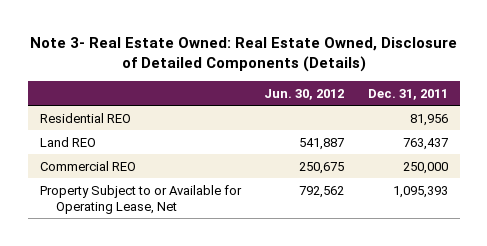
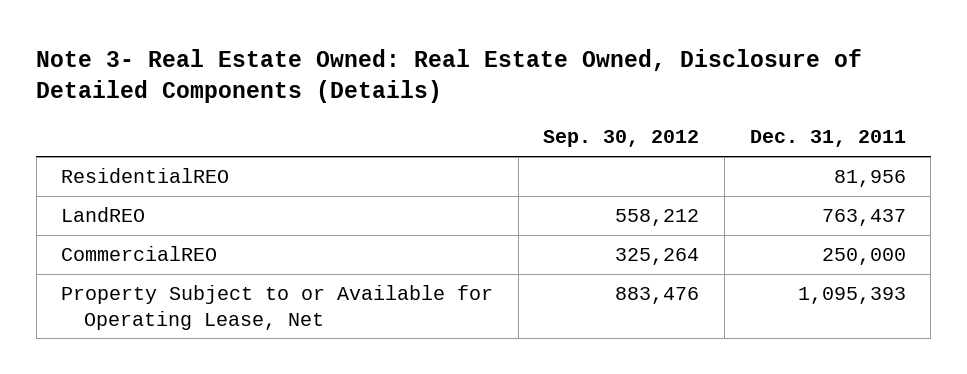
- | Jun. 30, 2012 | Dec. 31, 2011
+ | Sep. 30, 2012 | Dec. 31, 2011
- Residential REO | | 81,956
- Land REO | 541,887 | 763,437
- Commercial REO | 250,675 | 250,000
+ ResidentialREO | | 81,956
+ LandREO | 558,212 | 763,437
+ CommercialREO | 325,264 | 250,000

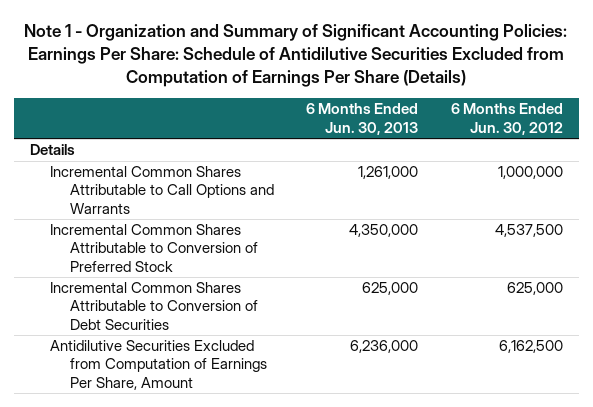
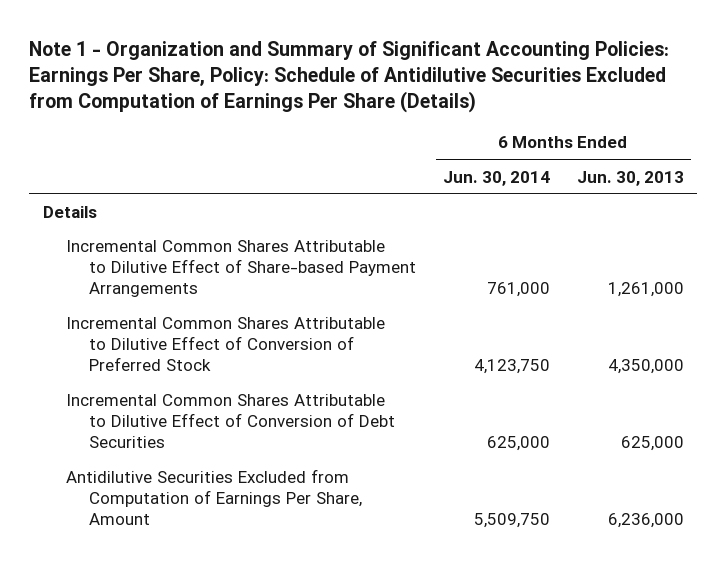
- Note 1 - Organization and Summary of Significant Accounting Policies: Earnings Per Share: Schedule of Antidilutive Securities Excluded from Computation of Earnings Per Share (Details)
+ Note 1 - Organization and Summary of Significant Accounting Policies: Earnings Per Share, Policy: Schedule of Antidilutive Securities Excluded from Computation of Earnings Per Share (Details)
- | 6 Months Ended Jun. 30, 2013 | 6 Months Ended Jun. 30, 2012
+ | 6 Months Ended Jun. 30, 2014 | 6 Months Ended Jun. 30, 2013
- Incremental Common Shares Attributable to Call Options and Warrants | 1,261,000 | 1,000,000
- Incremental Common Shares Attributable to Conversion of Preferred Stock | 4,350,000 | 4,537,500
- Incremental Common Shares Attributable to Conversion of Debt Securities | 625,000 | 625,000
+ Incremental Common Shares Attributable to Dilutive Effect of Share-based Payment Arrangements | 761,000 | 1,261,000
+ Incremental Common Shares Attributable to Dilutive Effect of Conversion of Preferred Stock | 4,123,750 | 4,350,000
+ Incremental Common Shares Attributable to Dilutive Effect of Conversion of Debt Securities | 625,000 | 625,000

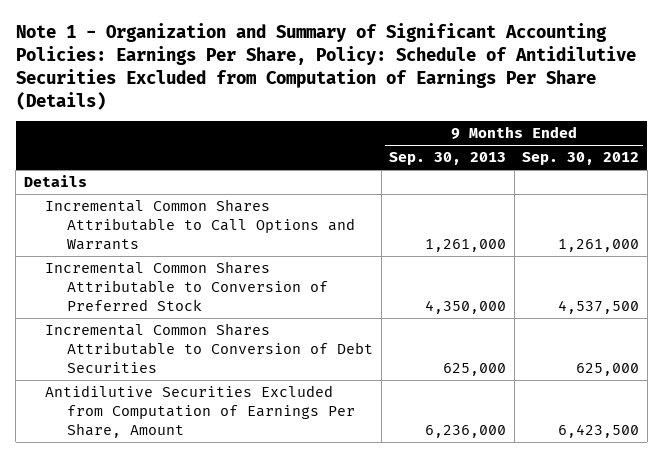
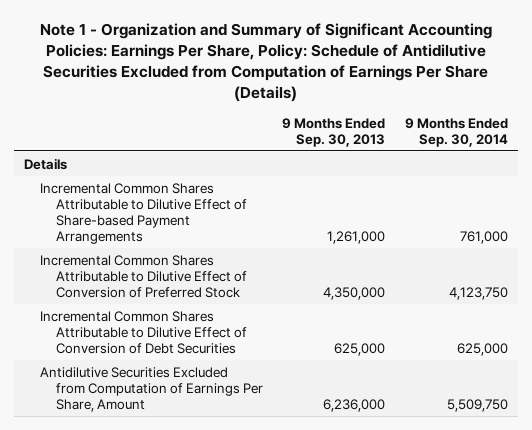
- | 9 Months Ended Sep. 30, 2013 | 9 Months Ended Sep. 30, 2012
+ | 9 Months Ended Sep. 30, 2013 | 9 Months Ended Sep. 30, 2014
- Incremental Common Shares Attributable to Call Options and Warrants | 1,261,000 | 1,261,000
- Incremental Common Shares Attributable to Conversion of Preferred Stock | 4,350,000 | 4,537,500
- Incremental Common Shares Attributable to Conversion of Debt Securities | 625,000 | 625,000
+ Incremental Common Shares Attributable to Dilutive Effect of Share-based Payment Arrangements | 1,261,000 | 761,000
+ Incremental Common Shares Attributable to Dilutive Effect of Conversion of Preferred Stock | 4,350,000 | 4,123,750
+ Incremental Common Shares Attributable to Dilutive Effect of Conversion of Debt Securities | 625,000 | 625,000

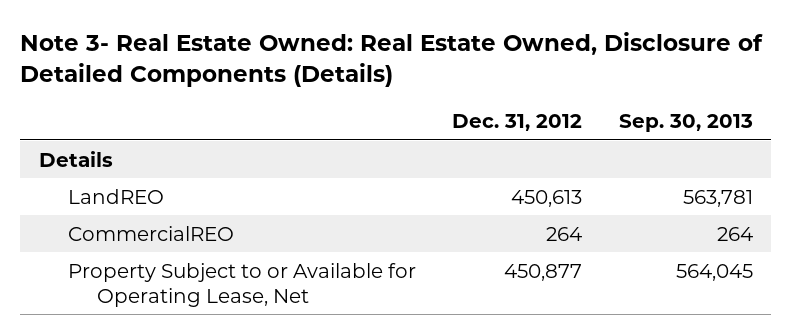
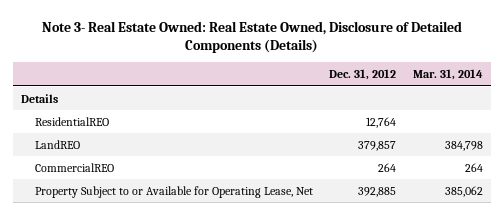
- | Dec. 31, 2012 | Sep. 30, 2013
+ | Dec. 31, 2012 | Mar. 31, 2014
- LandREO | 450,613 | 563,781
+ ResidentialREO | 12,764 |
+ LandREO | 379,857 | 384,798
- Property Subject to or Available for Operating Lease, Net | 450,877 | 564,045
+ Property Subject to or Available for Operating Lease, Net | 392,885 | 385,062

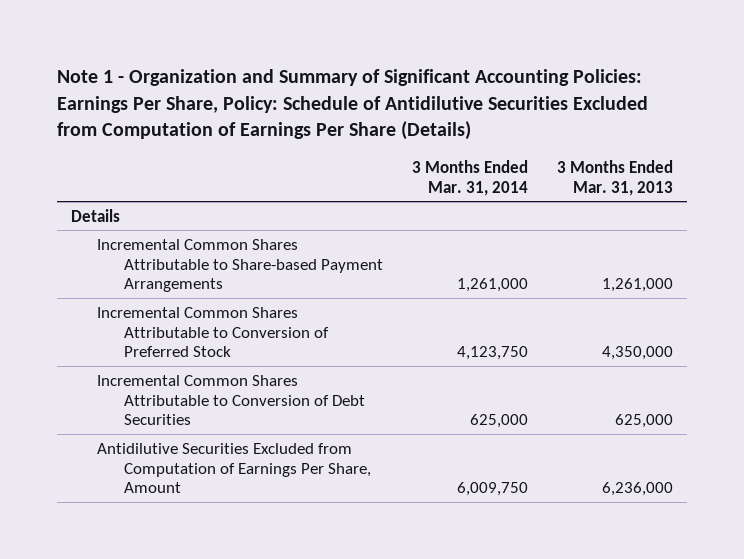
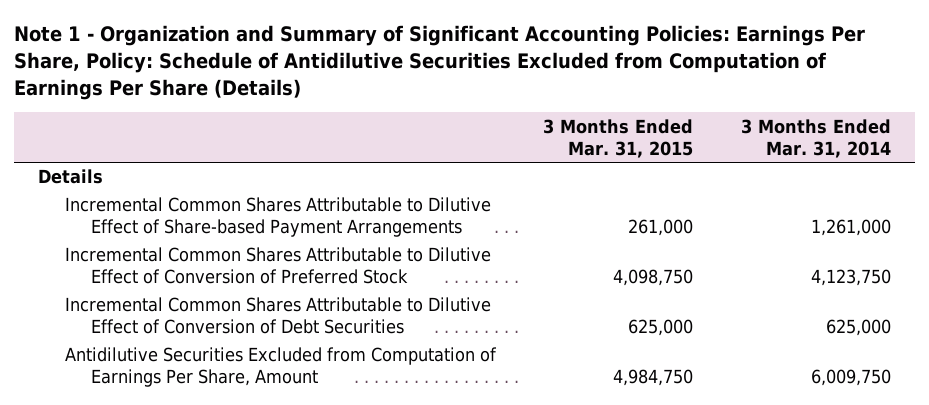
- | 3 Months Ended Mar. 31, 2014 | 3 Months Ended Mar. 31, 2013
+ | 3 Months Ended Mar. 31, 2015 | 3 Months Ended Mar. 31, 2014
- Incremental Common Shares Attributable to Share-based Payment Arrangements | 1,261,000 | 1,261,000
- Incremental Common Shares Attributable to Conversion of Preferred Stock | 4,123,750 | 4,350,000
- Incremental Common Shares Attributable to Conversion of Debt Securities | 625,000 | 625,000
+ Incremental Common Shares Attributable to Dilutive Effect of Share-based Payment Arrangements | 261,000 | 1,261,000
+ Incremental Common Shares Attributable to Dilutive Effect of Conversion of Preferred Stock | 4,098,750 | 4,123,750
+ Incremental Common Shares Attributable to Dilutive Effect of Conversion of Debt Securities | 625,000 | 625,000

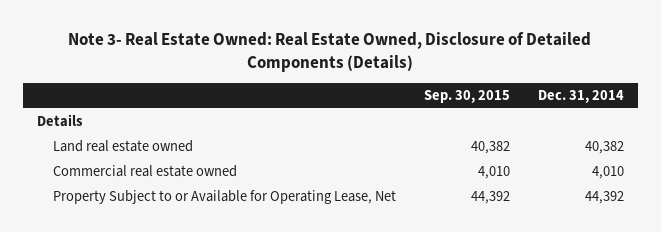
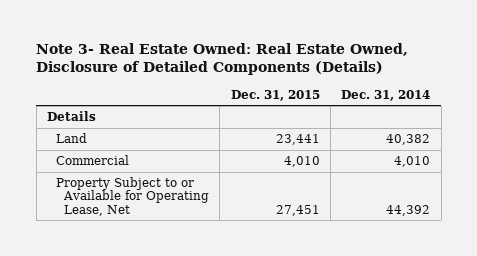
- | Sep. 30, 2015 | Dec. 31, 2014
+ | Dec. 31, 2015 | Dec. 31, 2014
- Land real estate owned | 40,382 | 40,382
- Commercial real estate owned | 4,010 | 4,010
+ Land | 23,441 | 40,382
+ Commercial | 4,010 | 4,010

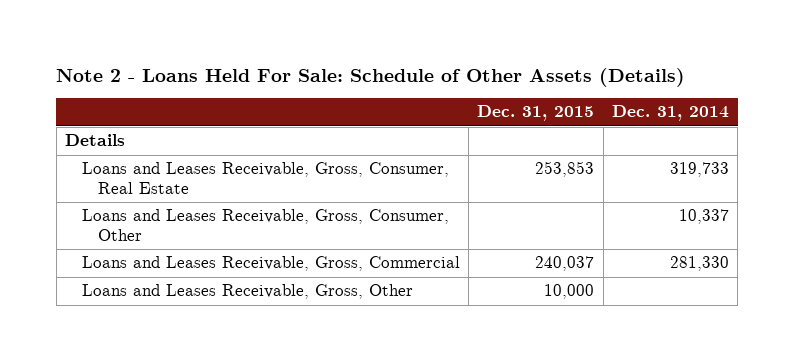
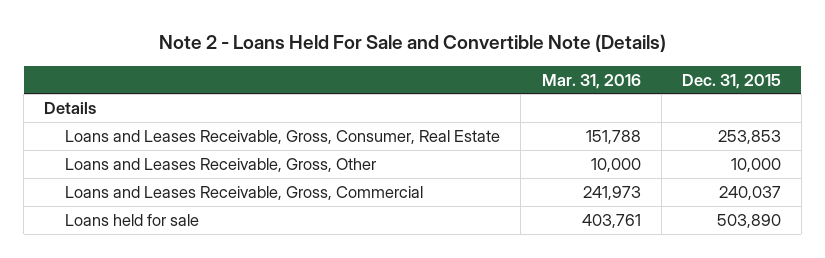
- Note 2 - Loans Held For Sale: Schedule of Other Assets (Details)
+ Note 2 - Loans Held For Sale and Convertible Note (Details)
- | Dec. 31, 2015 | Dec. 31, 2014
+ | Mar. 31, 2016 | Dec. 31, 2015
- Loans and Leases Receivable, Gross, Consumer, Other | | 10,337
moved down: Loans and Leases Receivable, Gross, Commercial | 241,973 | 240,037
+ Loans held for sale | 403,761 | 503,890

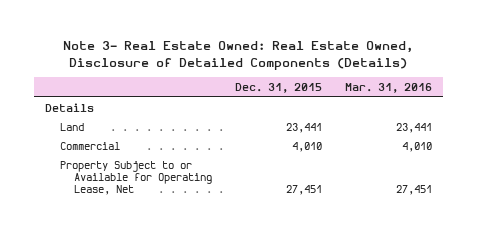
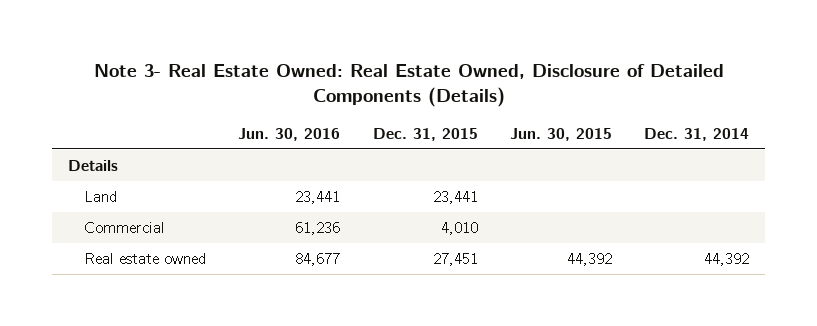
- | Dec. 31, 2015 | Mar. 31, 2016
+ | Jun. 30, 2016 | Dec. 31, 2015 | Jun. 30, 2015 | Dec. 31, 2014
- Property Subject to or Available for Operating Lease, Net | 27,451 | 27,451
+ Real estate owned | 84,677 | 27,451 | 44,392 | 44,392

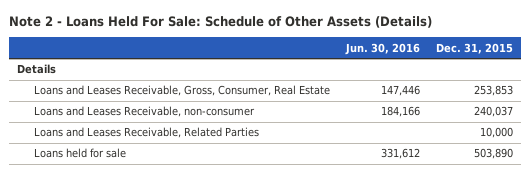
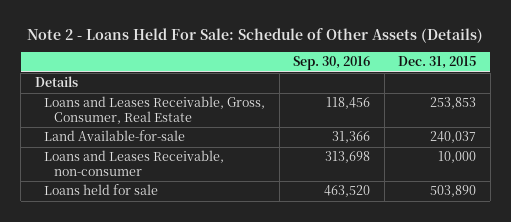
- | Jun. 30, 2016 | Dec. 31, 2015
+ | Sep. 30, 2016 | Dec. 31, 2015
- Loans and Leases Receivable, non-consumer | 184,166 | 240,037
- Loans and Leases Receivable, Related Parties | | 10,000
+ Land Available-for-sale | 31,366 | 240,037
+ Loans and Leases Receivable, non-consumer | 313,698 | 10,000

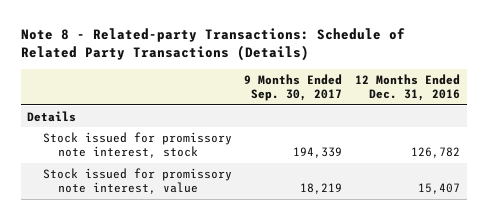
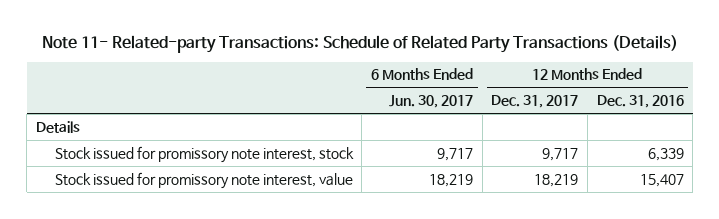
- Note 8 - Related-party Transactions: Schedule of Related Party Transactions (Details)
+ Note 11- Related-party Transactions: Schedule of Related Party Transactions (Details)
- | 9 Months Ended Sep. 30, 2017 | 12 Months Ended Dec. 31, 2016
+ | 6 Months Ended Jun. 30, 2017 | 12 Months Ended Dec. 31, 2017 | 12 Months Ended Dec. 31, 2016
- Stock issued for promissory note interest, stock | 194,339 | 126,782
+ Stock issued for promissory note interest, stock | 9,717 | 9,717 | 6,339

